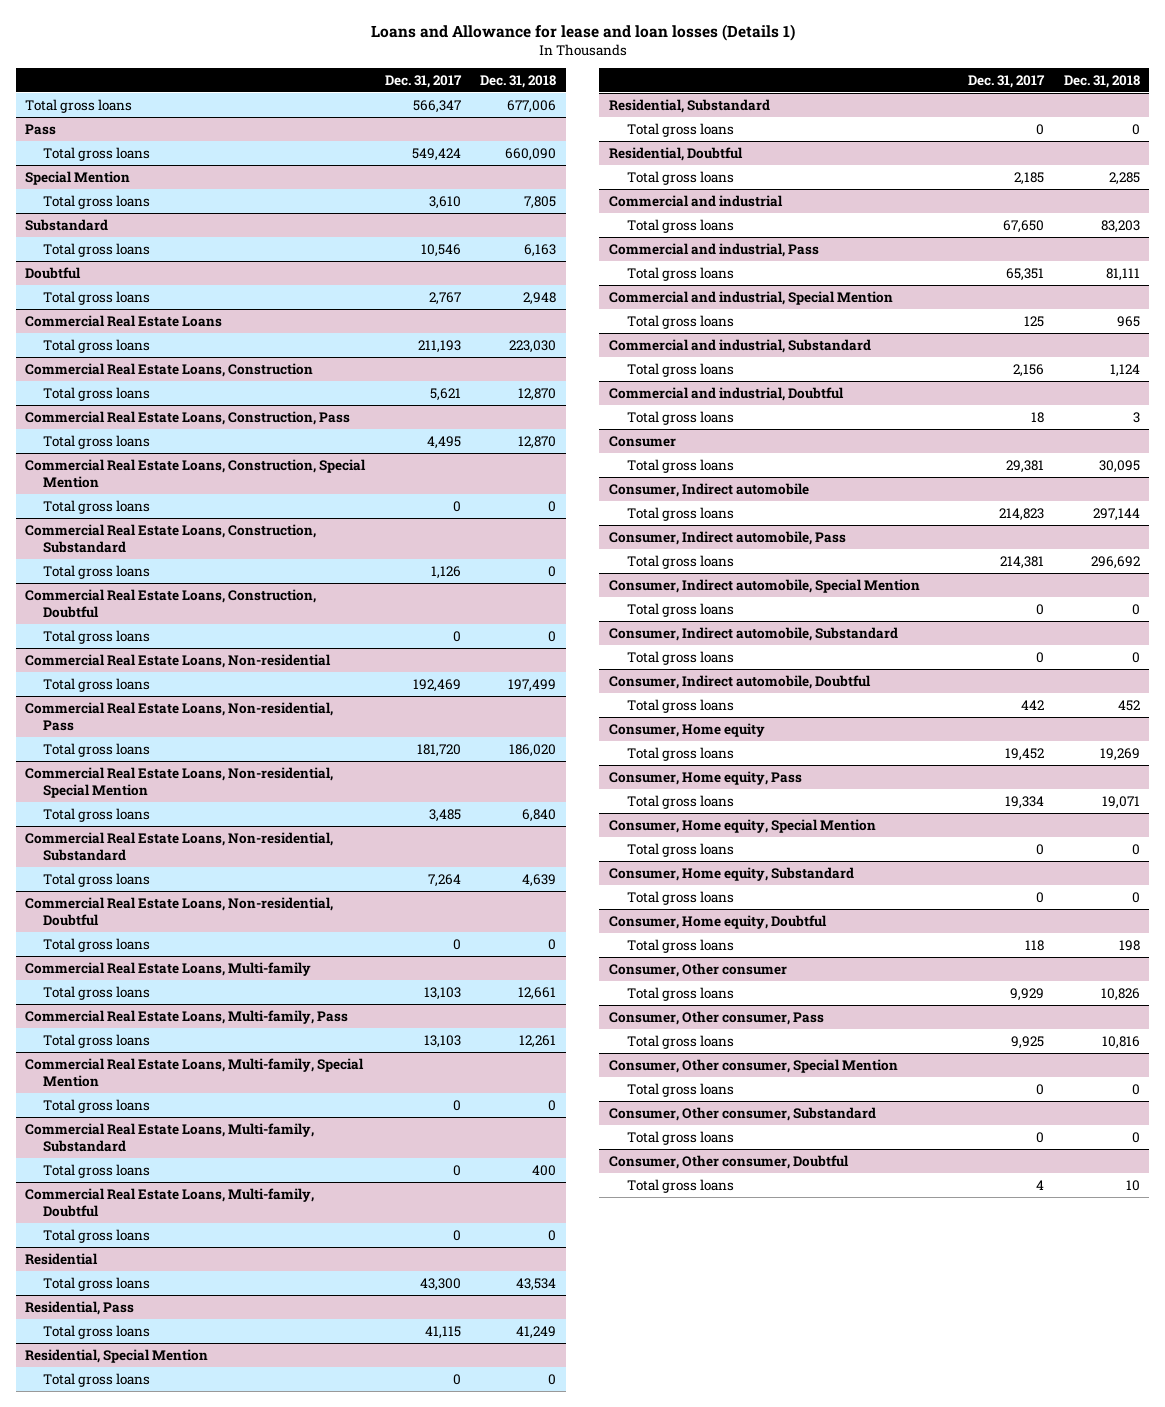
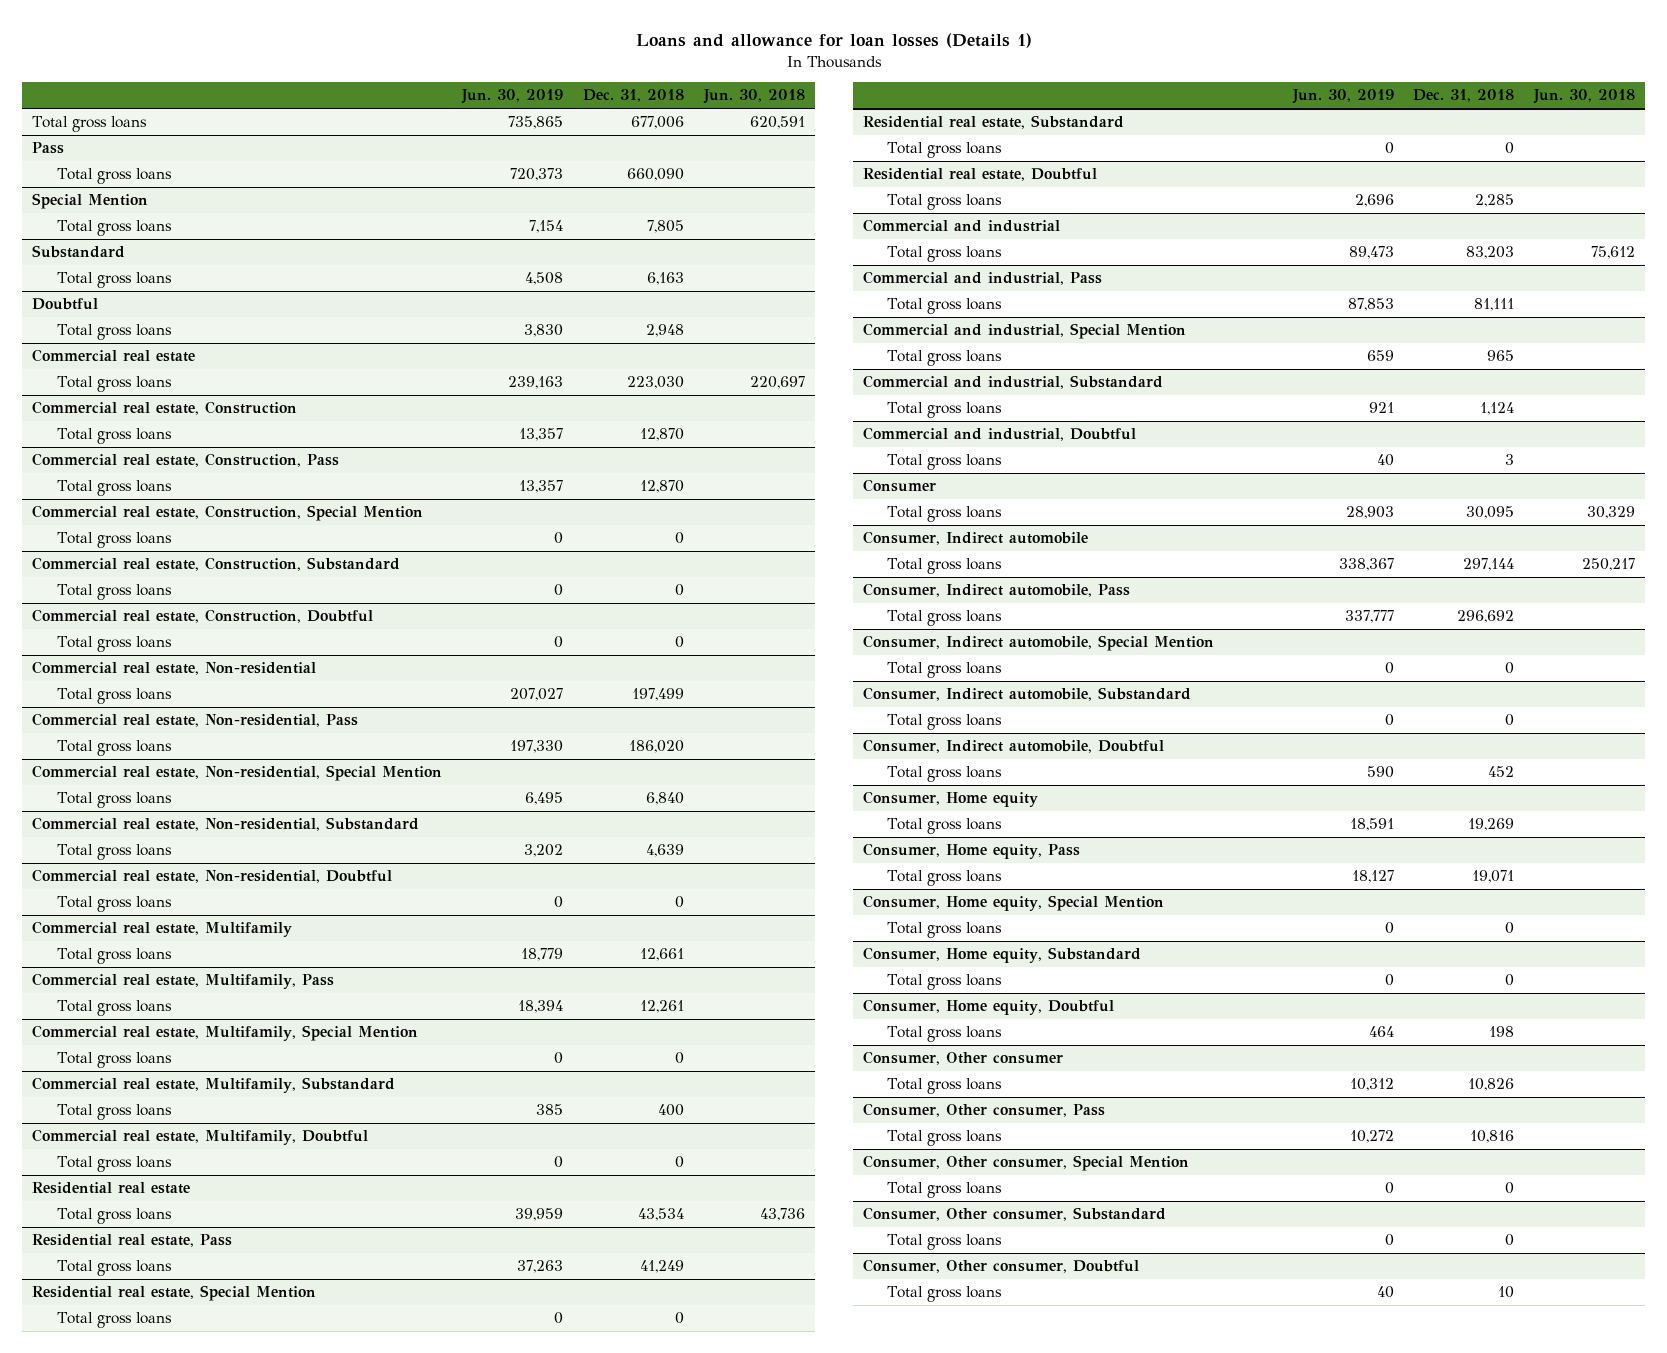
- Loans and Allowance for lease and loan losses (Details 1)
+ Loans and allowance for loan losses (Details 1)
- | Dec. 31, 2017 | Dec. 31, 2018
+ | Jun. 30, 2019 | Dec. 31, 2018 | Jun. 30, 2018
- Commercial Real Estate Loans
+ Commercial real estate
- Commercial Real Estate Loans, Construction
+ Commercial real estate, Construction
- Commercial Real Estate Loans, Construction, Pass
+ Commercial real estate, Construction, Pass
- Commercial Real Estate Loans, Construction, Special Mention
+ Commercial real estate, Construction, Special Mention
- Commercial Real Estate Loans, Construction, Substandard
+ Commercial real estate, Construction, Substandard
- Commercial Real Estate Loans, Construction, Doubtful
+ Commercial real estate, Construction, Doubtful
- Commercial Real Estate Loans, Non-residential
+ Commercial real estate, Non-residential
- Commercial Real Estate Loans, Non-residential, Pass
+ Commercial real estate, Non-residential, Pass
- Commercial Real Estate Loans, Non-residential, Special Mention
+ Commercial real estate, Non-residential, Special Mention
- Commercial Real Estate Loans, Non-residential, Substandard
+ Commercial real estate, Non-residential, Substandard
- Commercial Real Estate Loans, Non-residential, Doubtful
+ Commercial real estate, Non-residential, Doubtful
- Commercial Real Estate Loans, Multi-family
+ Commercial real estate, Multifamily
- Commercial Real Estate Loans, Multi-family, Pass
+ Commercial real estate, Multifamily, Pass
- Commercial Real Estate Loans, Multi-family, Special Mention
+ Commercial real estate, Multifamily, Special Mention
- Commercial Real Estate Loans, Multi-family, Substandard
+ Commercial real estate, Multifamily, Substandard
- Commercial Real Estate Loans, Multi-family, Doubtful
+ Commercial real estate, Multifamily, Doubtful
- Residential
+ Residential real estate
- Residential, Pass
+ Residential real estate, Pass
- Residential, Special Mention
+ Residential real estate, Special Mention
- Residential, Substandard
+ Residential real estate, Substandard
- Residential, Doubtful
+ Residential real estate, Doubtful

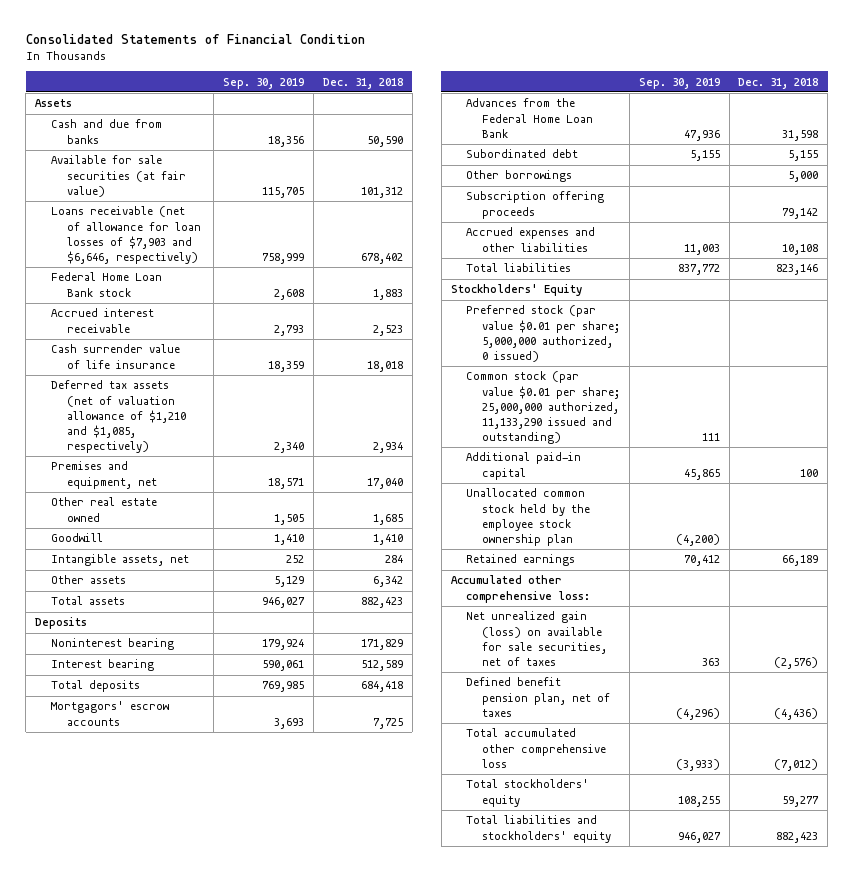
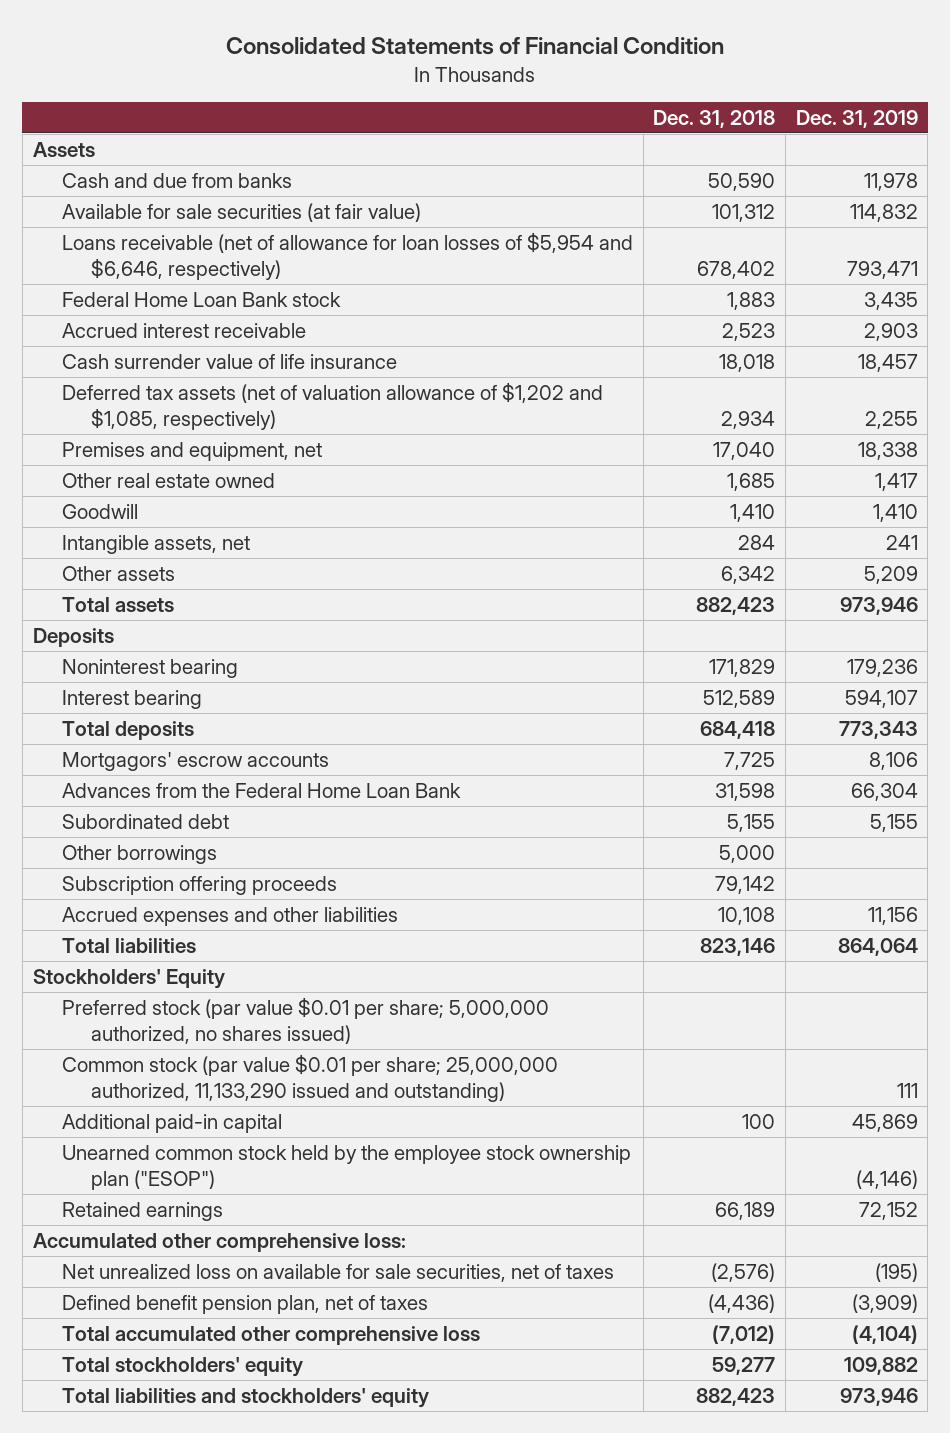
- | Sep. 30, 2019 | Dec. 31, 2018
+ | Dec. 31, 2018 | Dec. 31, 2019
- Loans receivable (net of allowance for loan losses of $7,903 and $6,646, respectively) | 758,999 | 678,402
+ Loans receivable (net of allowance for loan losses of $5,954 and $6,646, respectively) | 678,402 | 793,471
- Deferred tax assets (net of valuation allowance of $1,210 and $1,085, respectively) | 2,340 | 2,934
+ Deferred tax assets (net of valuation allowance of $1,202 and $1,085, respectively) | 2,934 | 2,255
- Preferred stock (par value $0.01 per share; 5,000,000 authorized, 0 issued)
+ Preferred stock (par value $0.01 per share; 5,000,000 authorized, no shares issued)
- Unallocated common stock held by the employee stock ownership plan | (4,200) |
+ Unearned common stock held by the employee stock ownership plan ("ESOP") | | (4,146)
- Net unrealized gain (loss) on available for sale securities, net of taxes | 363 | (2,576)
+ Net unrealized loss on available for sale securities, net of taxes | (2,576) | (195)

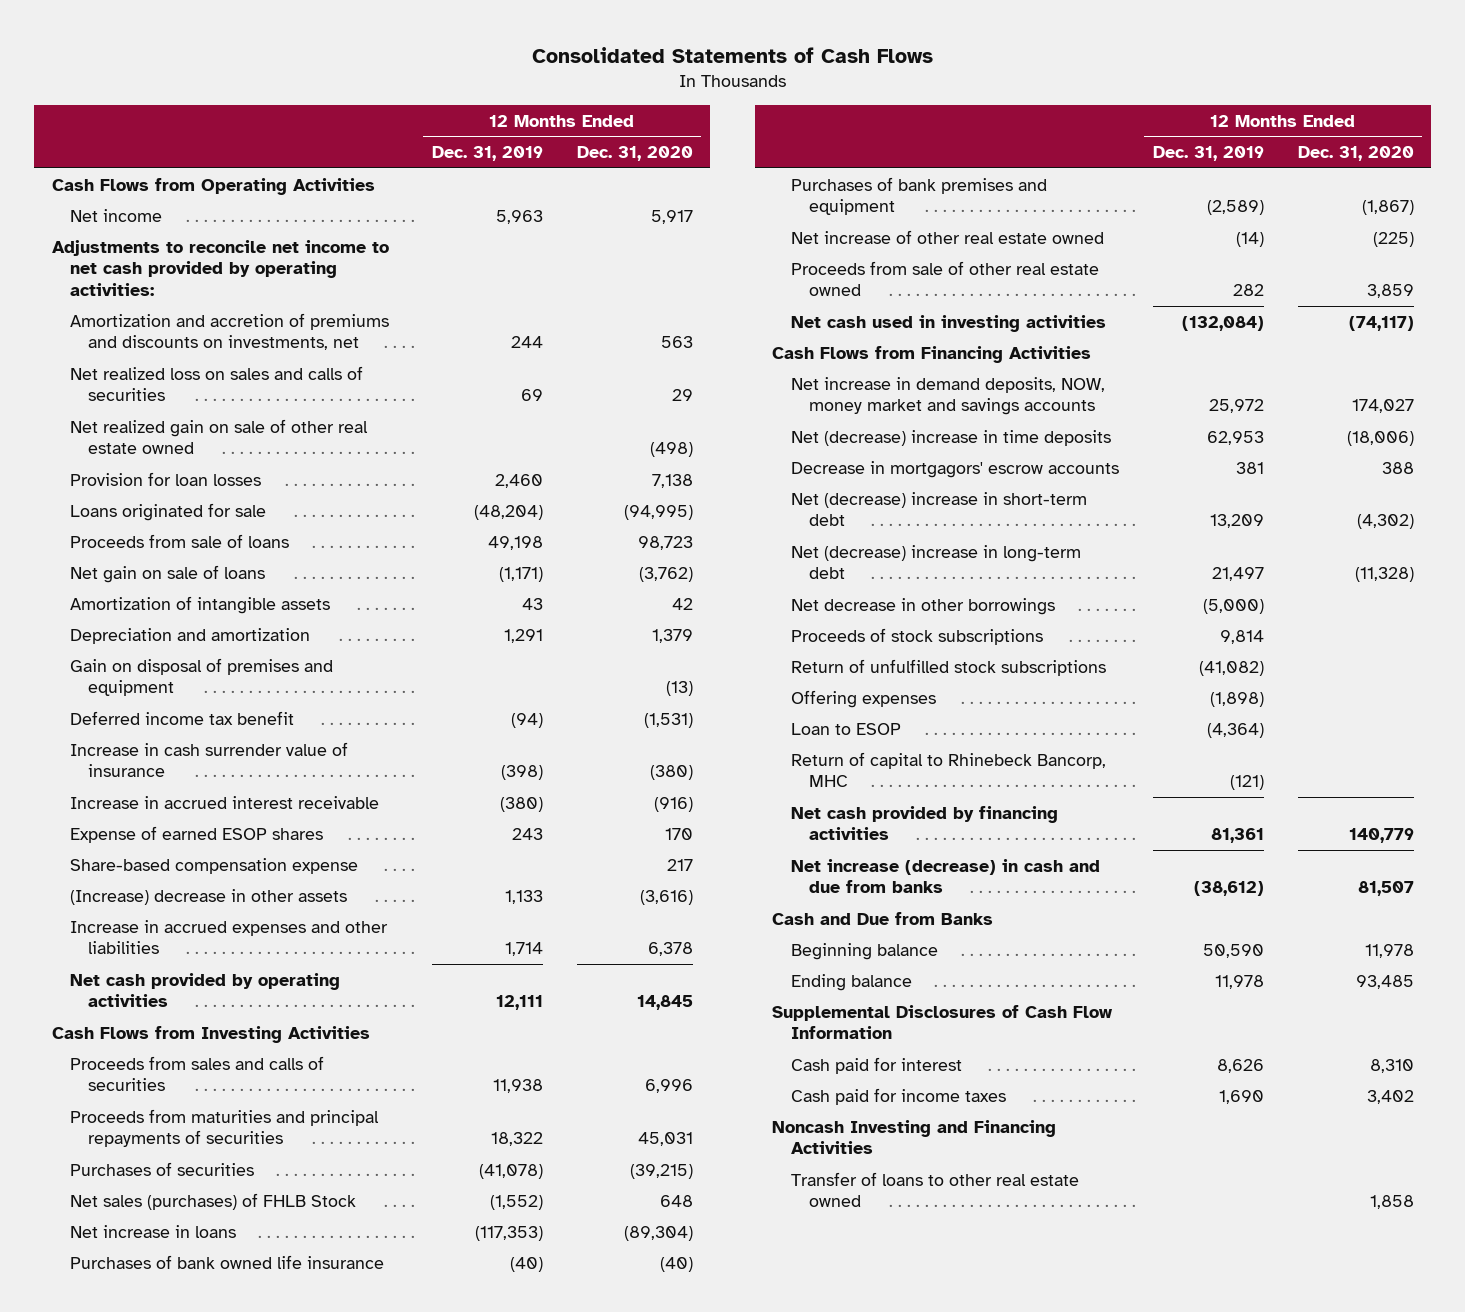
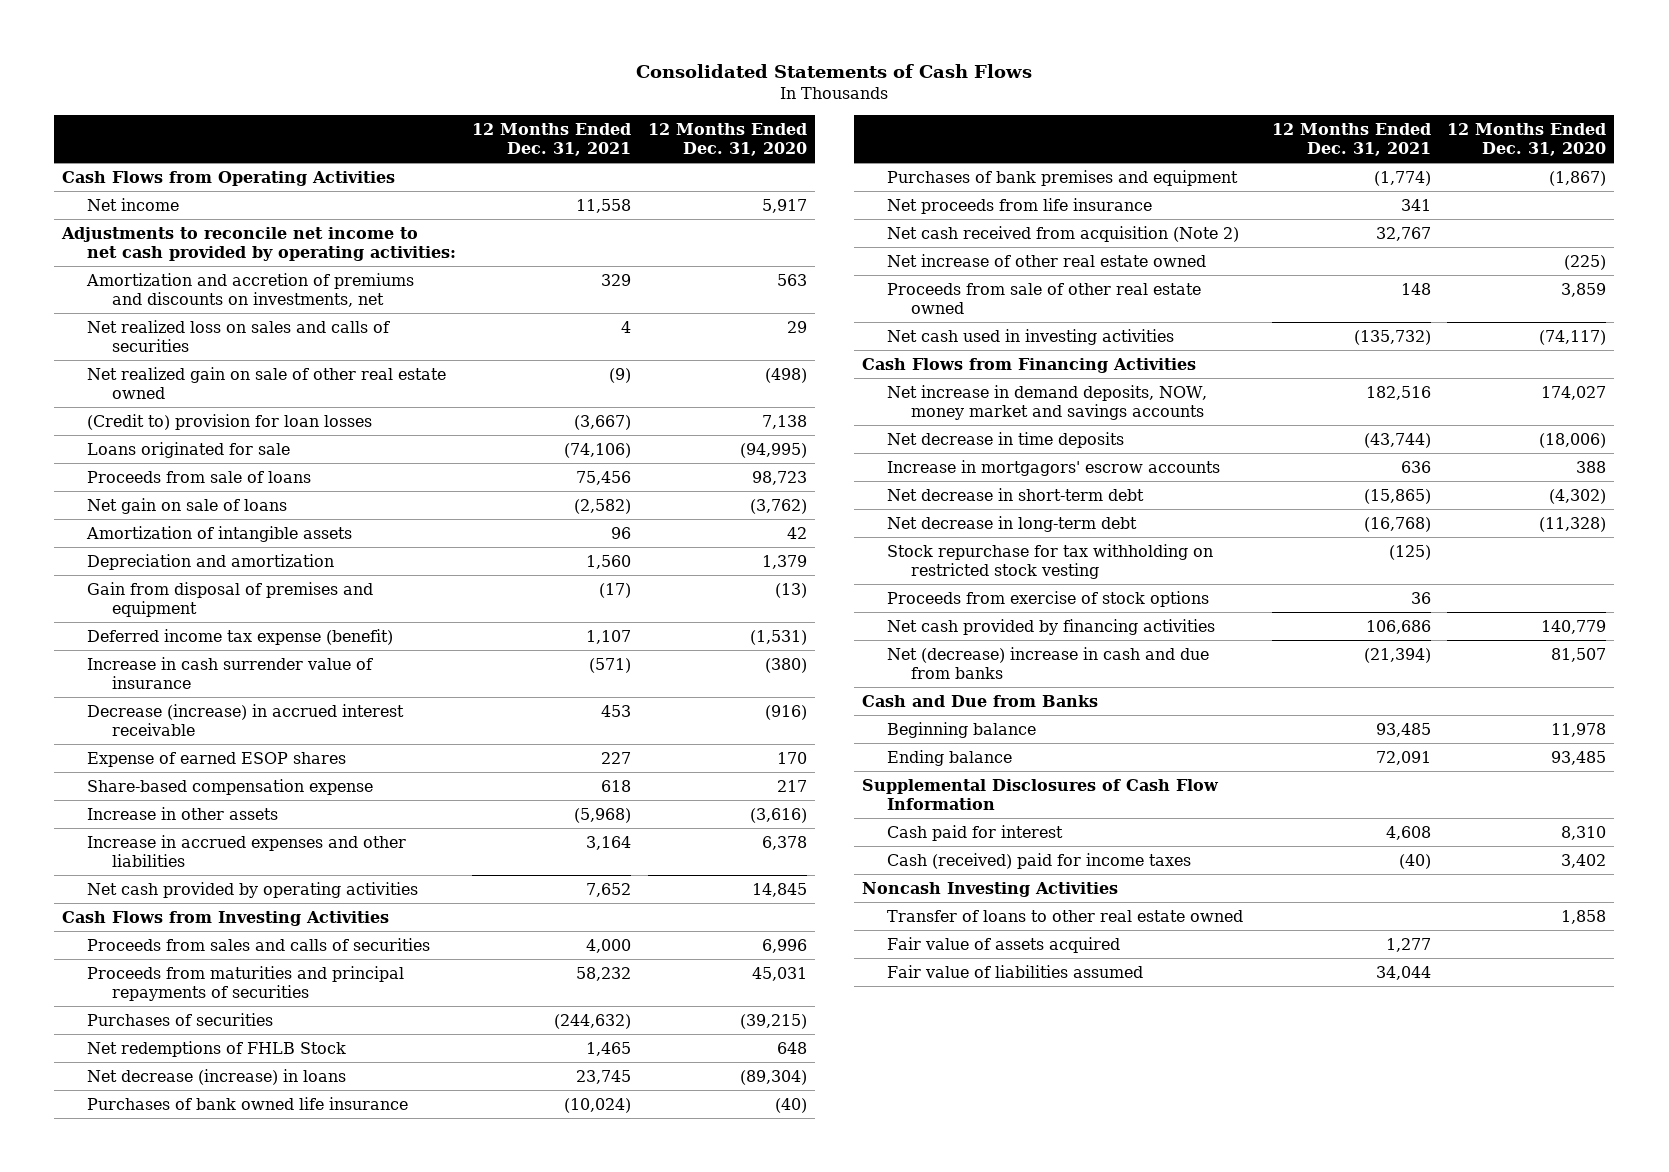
- | 12 Months Ended Dec. 31, 2019 | 12 Months Ended Dec. 31, 2020
+ | 12 Months Ended Dec. 31, 2021 | 12 Months Ended Dec. 31, 2020
- Provision for loan losses | 2,460 | 7,138
+ (Credit to) provision for loan losses | (3,667) | 7,138
- Gain on disposal of premises and equipment | | (13)
- Deferred income tax benefit | (94) | (1,531)
+ Gain from disposal of premises and equipment | (17) | (13)
+ Deferred income tax expense (benefit) | 1,107 | (1,531)
- Increase in accrued interest receivable | (380) | (916)
+ Decrease (increase) in accrued interest receivable | 453 | (916)
- (Increase) decrease in other assets | 1,133 | (3,616)
+ Increase in other assets | (5,968) | (3,616)
- Net sales (purchases) of FHLB Stock | (1,552) | 648
- Net increase in loans | (117,353) | (89,304)
+ Net redemptions of FHLB Stock | 1,465 | 648
+ Net decrease (increase) in loans | 23,745 | (89,304)
+ Net proceeds from life insurance | 341 |
+ Net cash received from acquisition (Note 2) | 32,767 |
- Net (decrease) increase in time deposits | 62,953 | (18,006)
- Decrease in mortgagors' escrow accounts | 381 | 388
- Net (decrease) increase in short-term debt | 13,209 | (4,302)
- Net (decrease) increase in long-term debt | 21,497 | (11,328)
- Net decrease in other borrowings | (5,000) |
- Proceeds of stock subscriptions | 9,814 |
- Return of unfulfilled stock subscriptions | (41,082) |
- Offering expenses | (1,898) |
- Loan to ESOP | (4,364) |
- Return of capital to Rhinebeck Bancorp, MHC | (121) |
+ Net decrease in time deposits | (43,744) | (18,006)
+ Increase in mortgagors' escrow accounts | 636 | 388
+ Net decrease in short-term debt | (15,865) | (4,302)
+ Net decrease in long-term debt | (16,768) | (11,328)
+ Stock repurchase for tax withholding on restricted stock vesting | (125) |
+ Proceeds from exercise of stock options | 36 |
- Net increase (decrease) in cash and due from banks | (38,612) | 81,507
+ Net (decrease) increase in cash and due from banks | (21,394) | 81,507
- Cash paid for income taxes | 1,690 | 3,402
- Noncash Investing and Financing Activities
+ Cash (received) paid for income taxes | (40) | 3,402
+ Noncash Investing Activities
+ Fair value of assets acquired | 1,277 |
+ Fair value of liabilities assumed | 34,044 |

